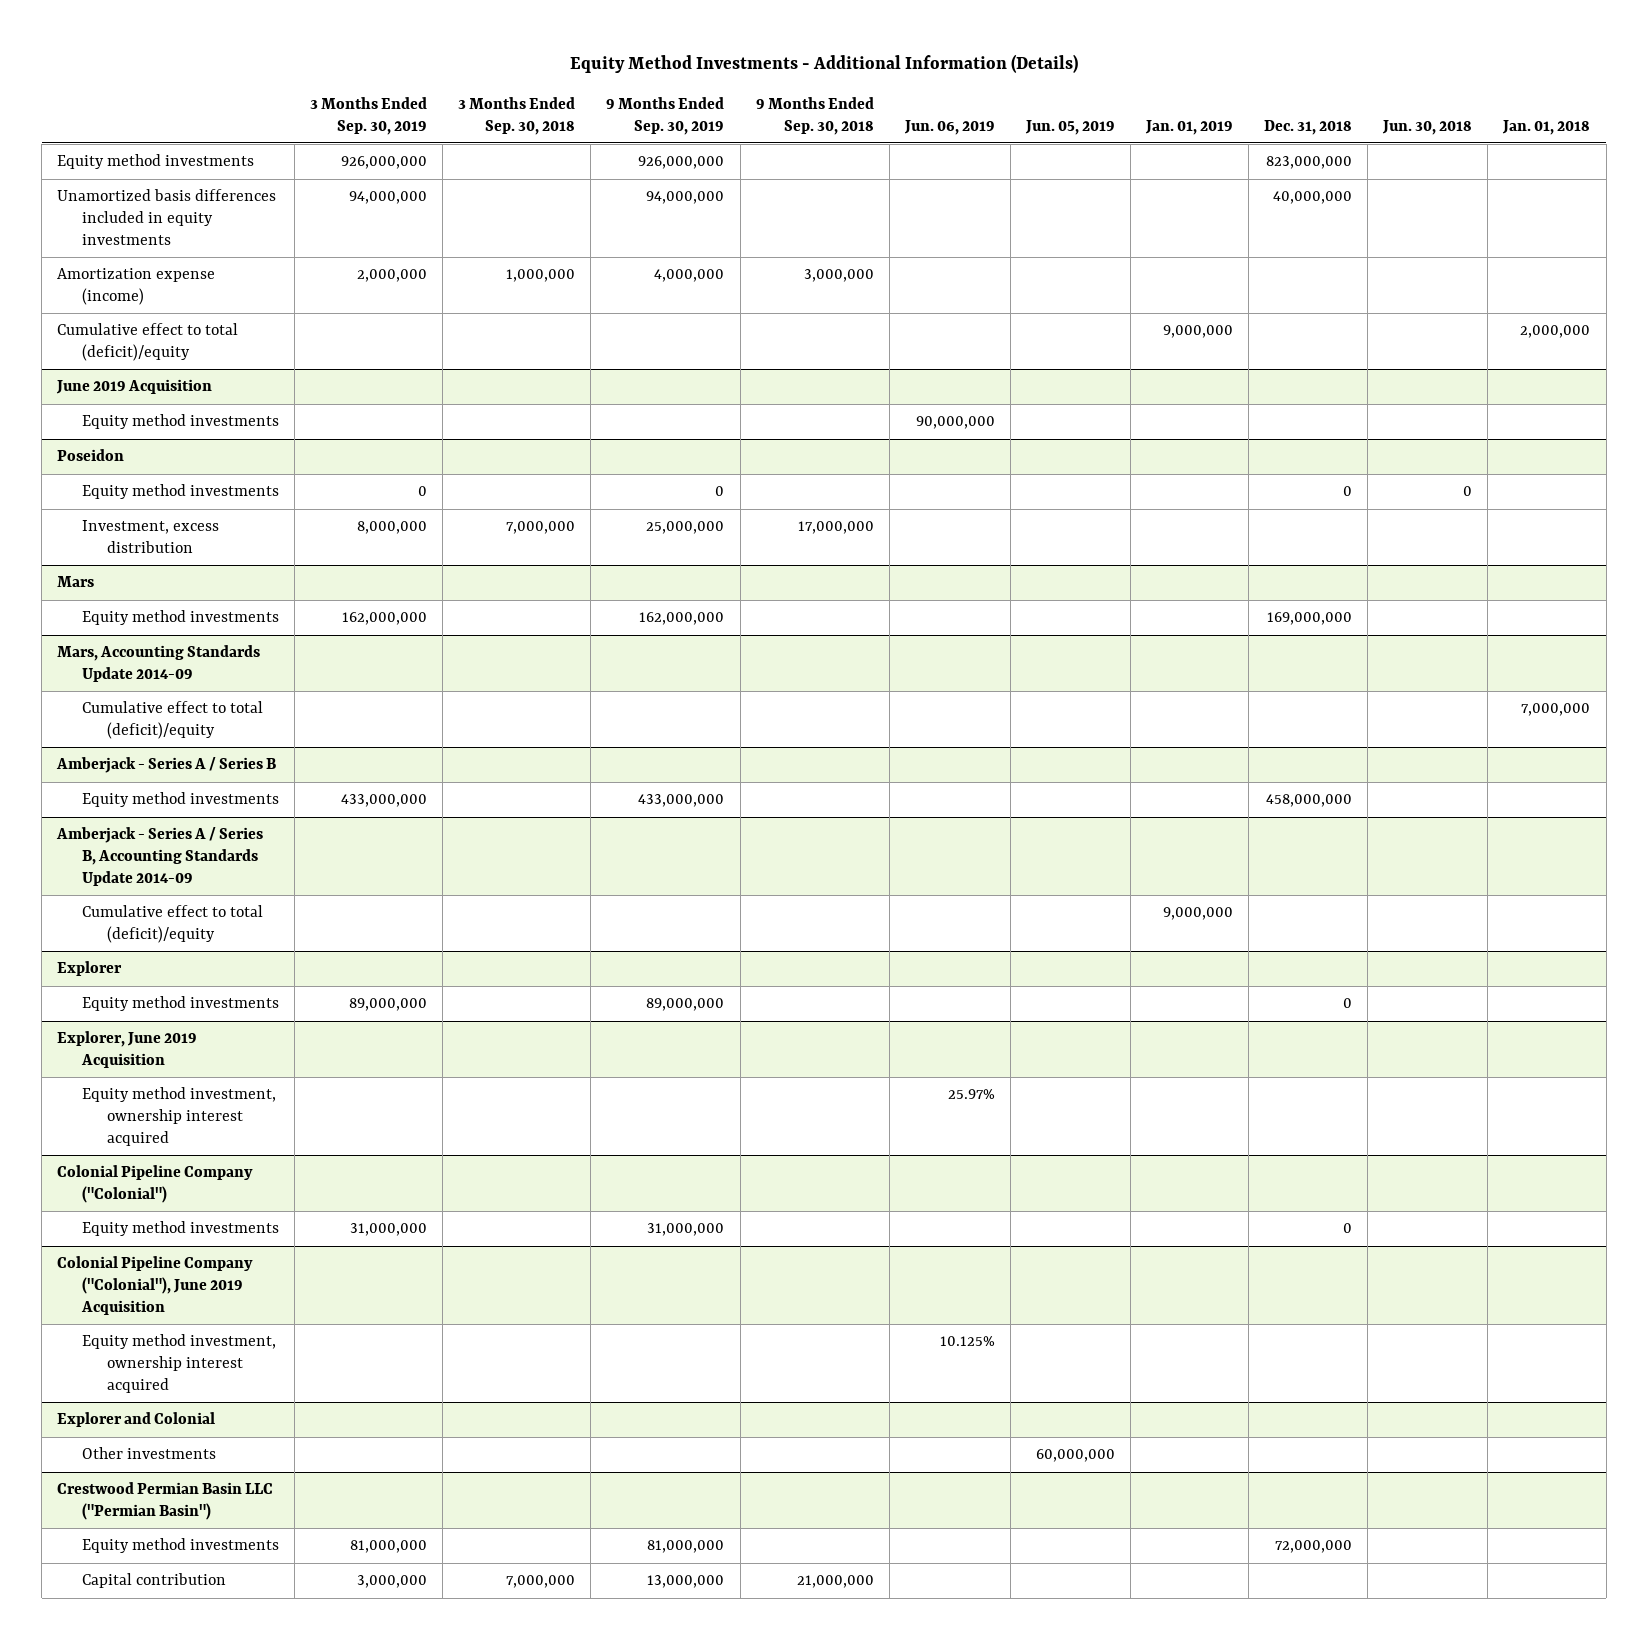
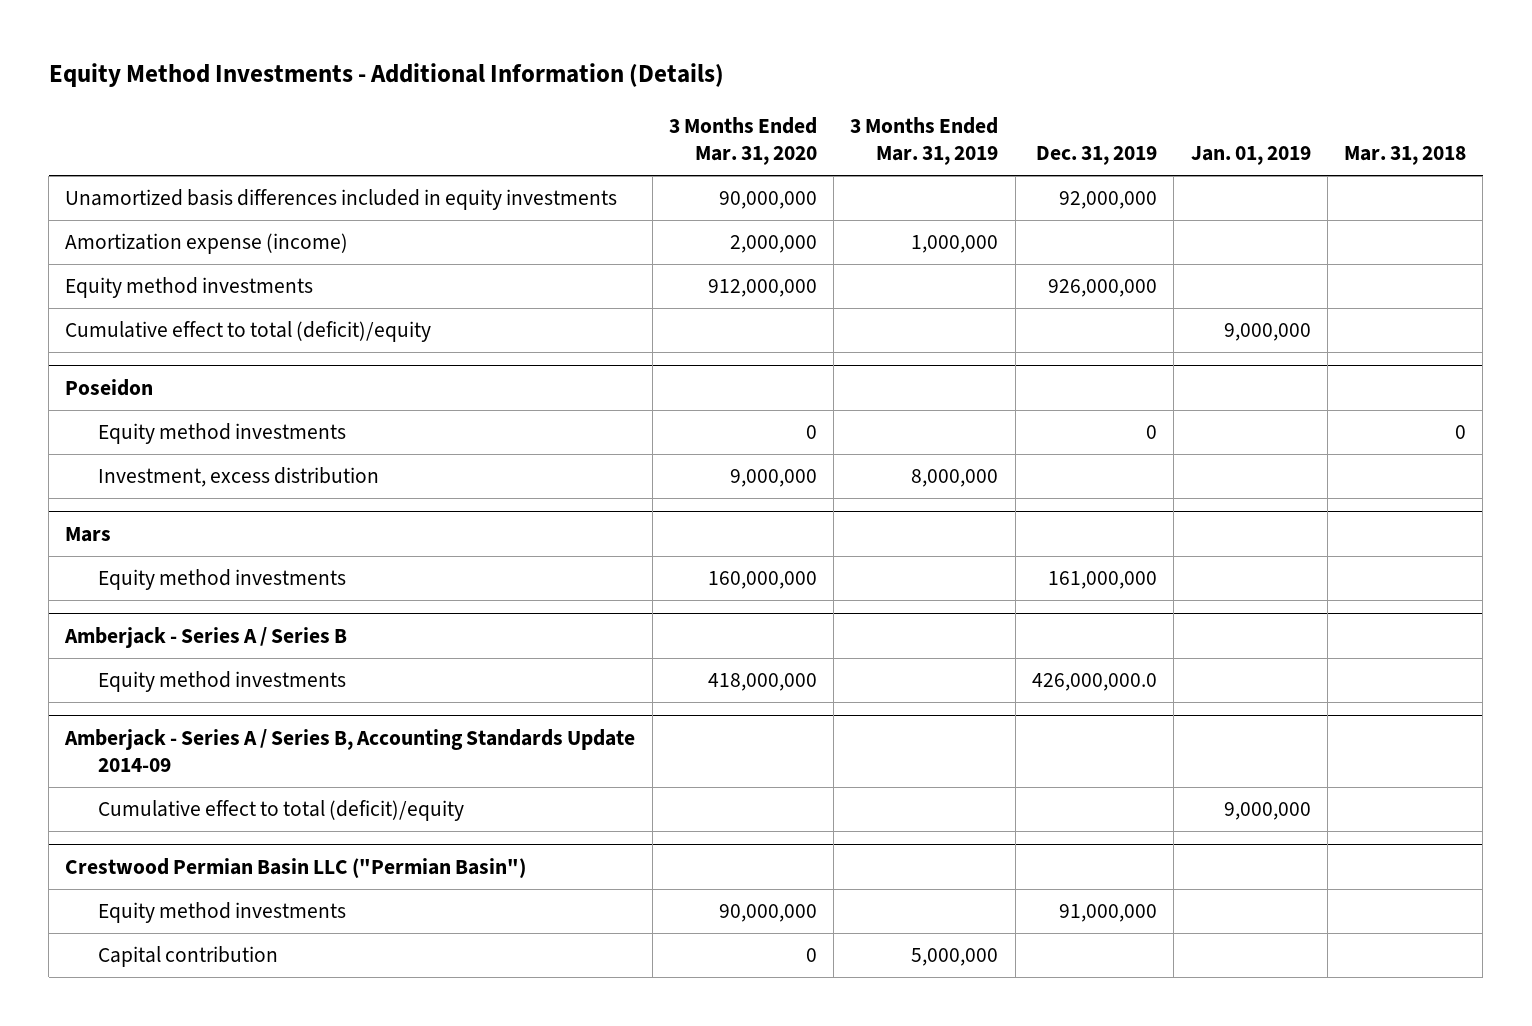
- | 3 Months Ended Sep. 30, 2019 | 3 Months Ended Sep. 30, 2018 | 9 Months Ended Sep. 30, 2019 | 9 Months Ended Sep. 30, 2018 | Jun. 06, 2019 | Jun. 05, 2019 | Jan. 01, 2019 | Dec. 31, 2018 | Jun. 30, 2018 | Jan. 01, 2018
+ | 3 Months Ended Mar. 31, 2020 | 3 Months Ended Mar. 31, 2019 | Dec. 31, 2019 | Jan. 01, 2019 | Mar. 31, 2018
moved down: Equity method investments | 912,000,000 | | 926,000,000 | |
- June 2019 Acquisition
- Equity method investments | | | | | 90,000,000 | | | | |
- Mars, Accounting Standards Update 2014-09
- Cumulative effect to total (deficit)/equity | | | | | | | | | | 7,000,000
- Explorer
- Equity method investments | 89,000,000 | | 89,000,000 | | | | | 0 | |
- Explorer, June 2019 Acquisition
- Equity method investment, ownership interest acquired | | | | | 25.97% | | | | |
- Colonial Pipeline Company ("Colonial")
- Equity method investments | 31,000,000 | | 31,000,000 | | | | | 0 | |
- Colonial Pipeline Company ("Colonial"), June 2019 Acquisition
- Equity method investment, ownership interest acquired | | | | | 10.125% | | | | |
- Explorer and Colonial
- Other investments | | | | | | 60,000,000 | | | |

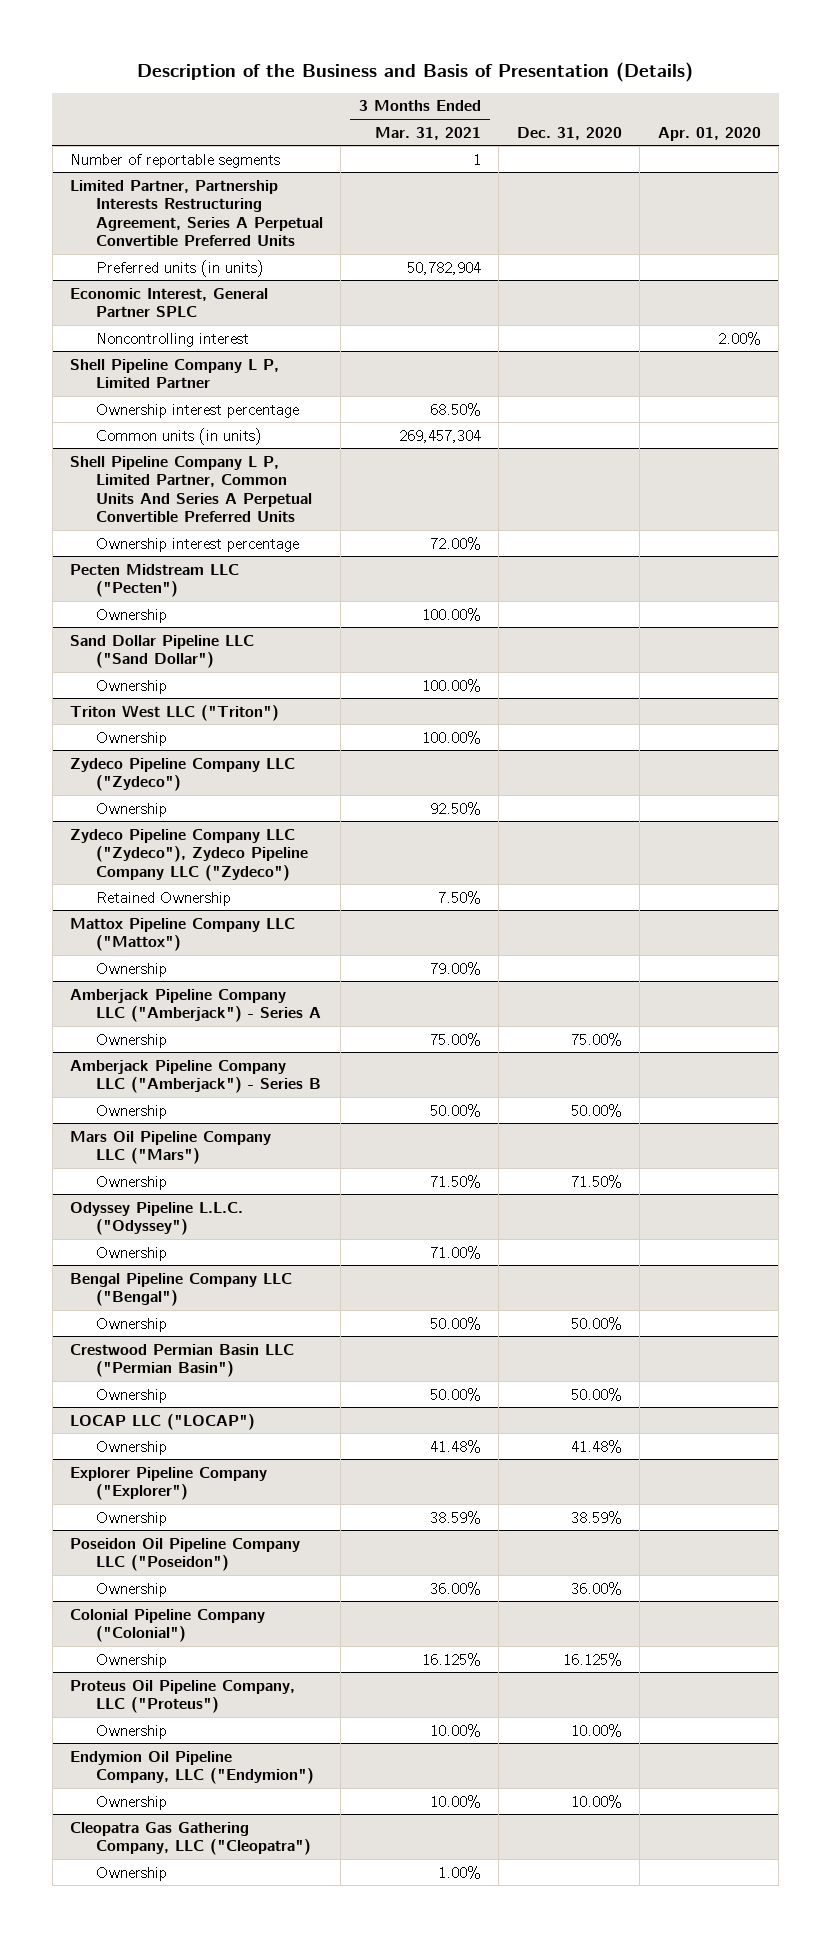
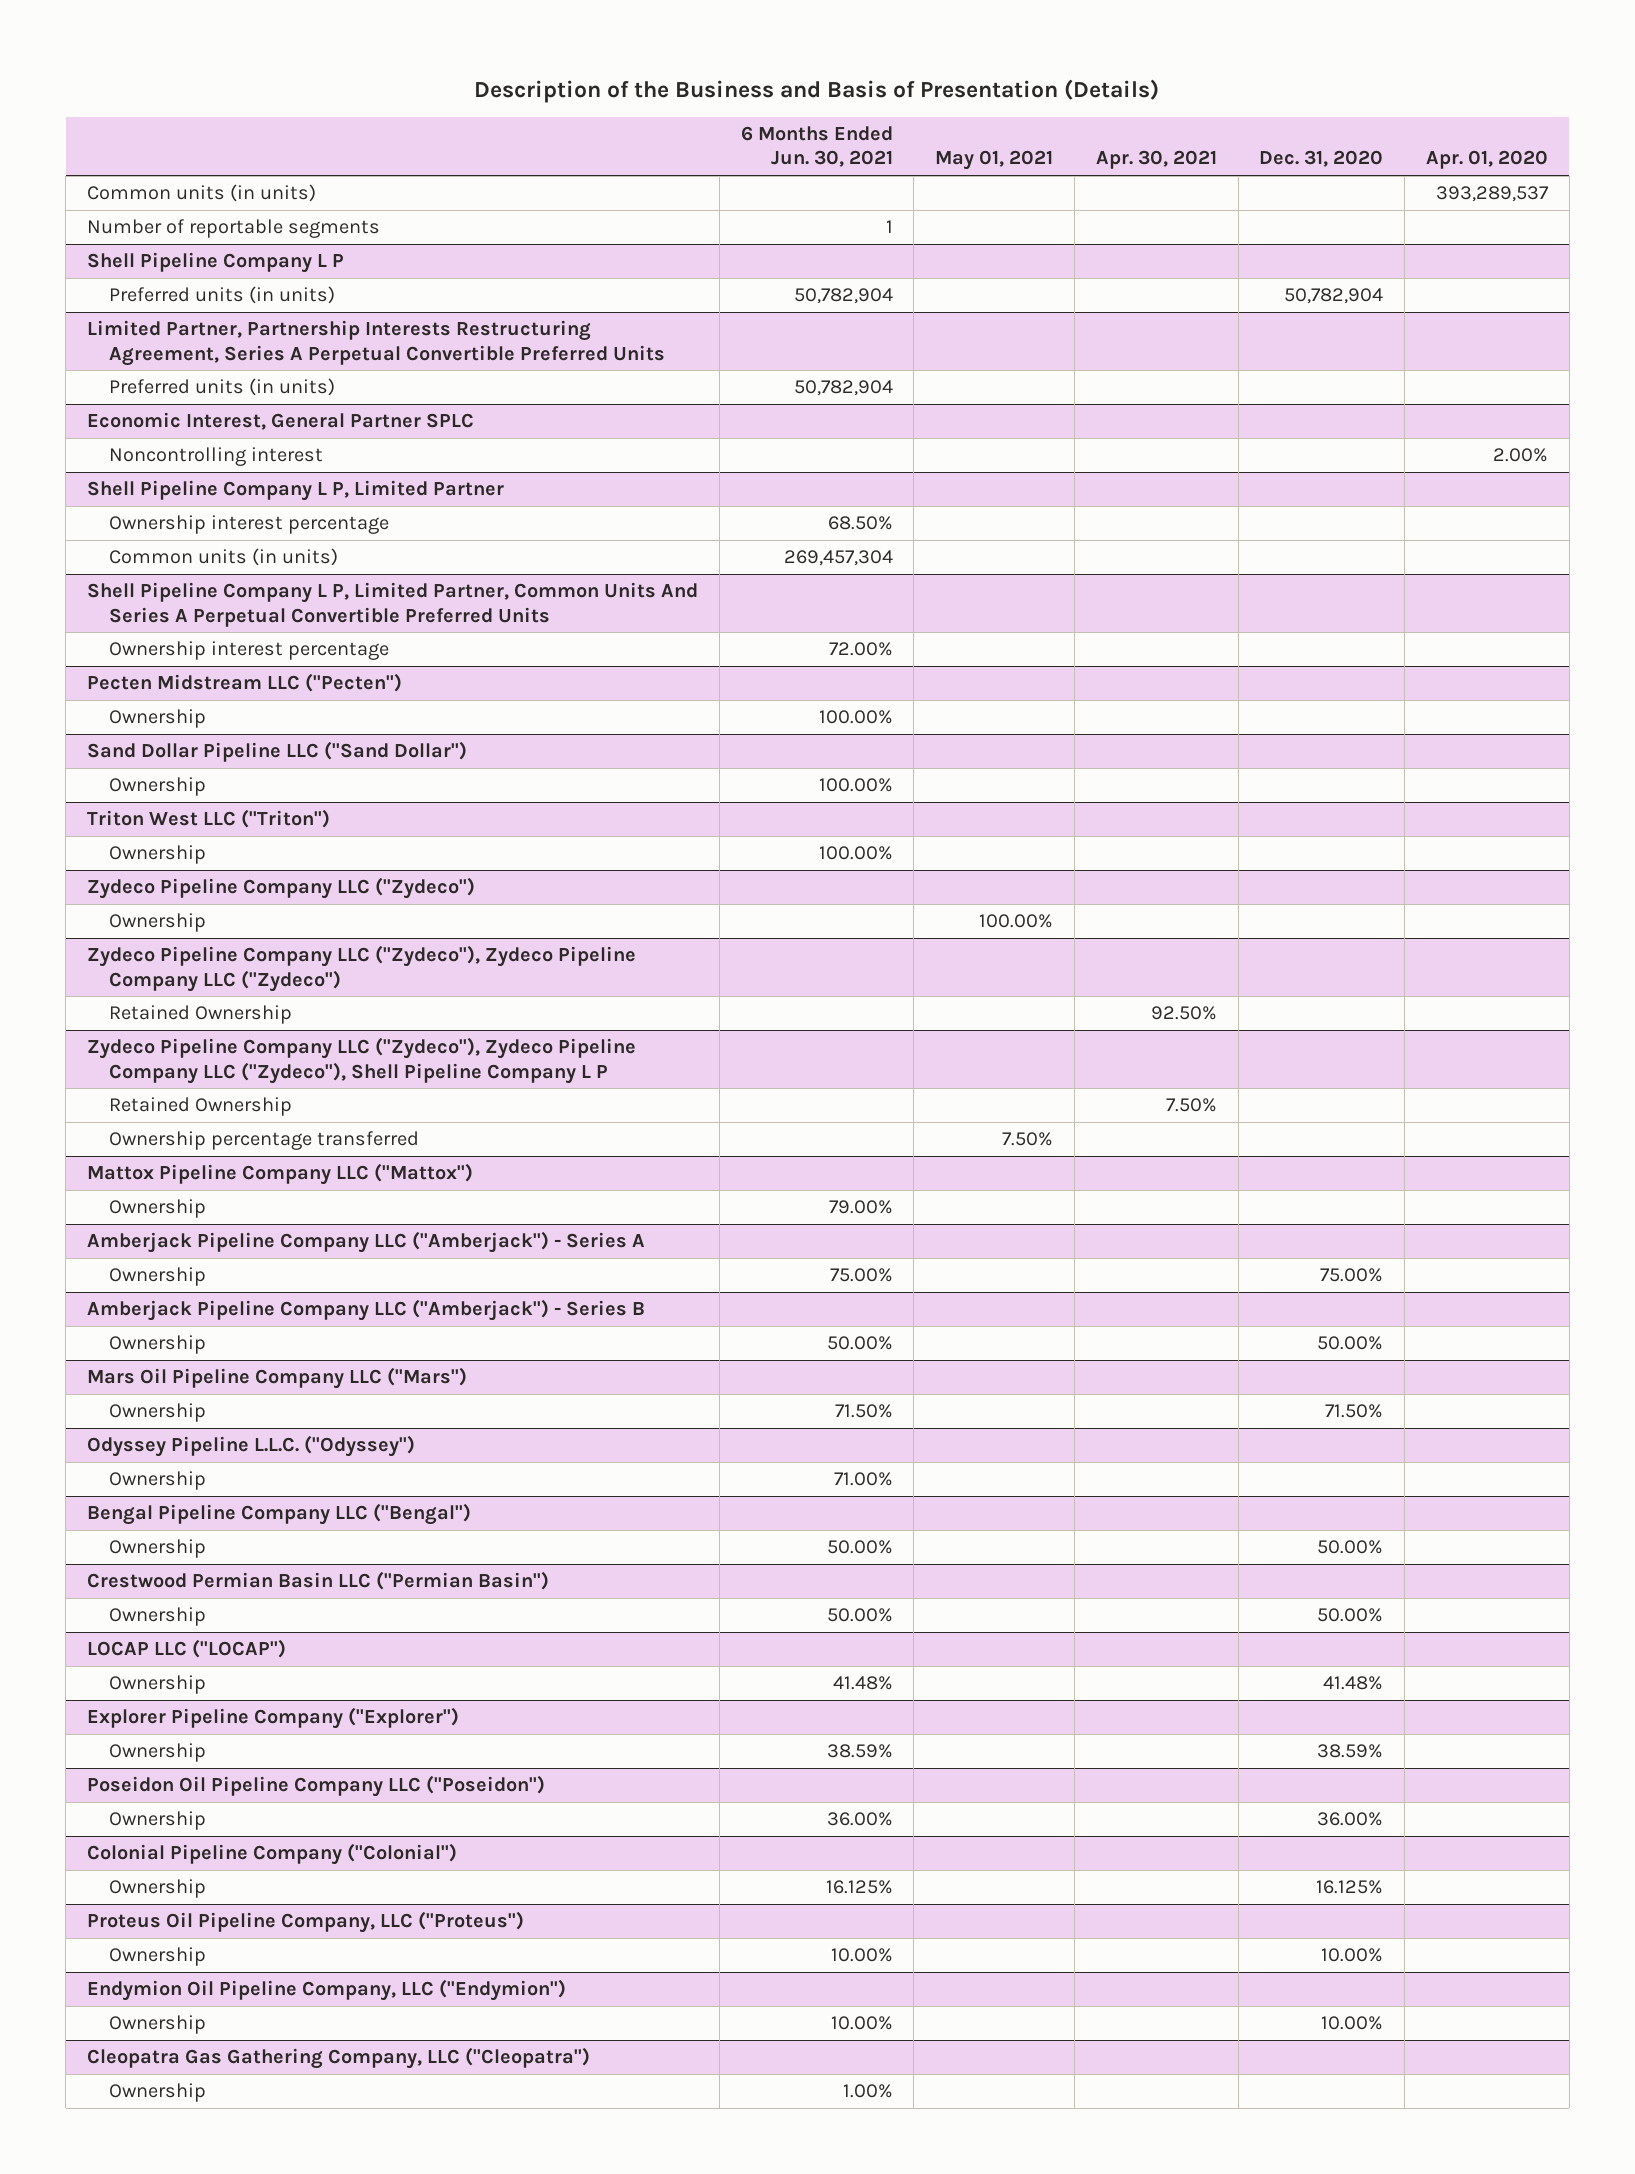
- | 3 Months Ended Mar. 31, 2021 | Dec. 31, 2020 | Apr. 01, 2020
+ | 6 Months Ended Jun. 30, 2021 | May 01, 2021 | Apr. 30, 2021 | Dec. 31, 2020 | Apr. 01, 2020
+ Common units (in units) | | | | | 393,289,537
+ Shell Pipeline Company L P
+ Preferred units (in units) | 50,782,904 | | | 50,782,904 |
+ Zydeco Pipeline Company LLC ("Zydeco"), Zydeco Pipeline Company LLC ("Zydeco"), Shell Pipeline Company L P
+ Retained Ownership | | | 7.50% | |
+ Ownership percentage transferred | | 7.50% | | |

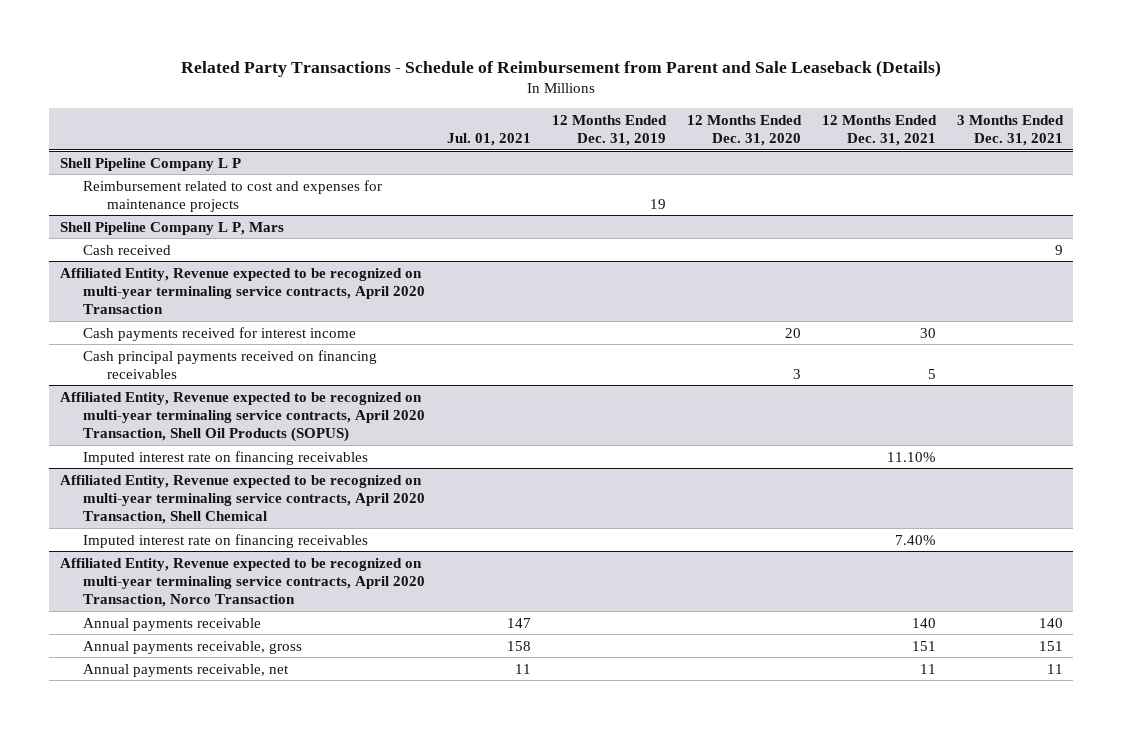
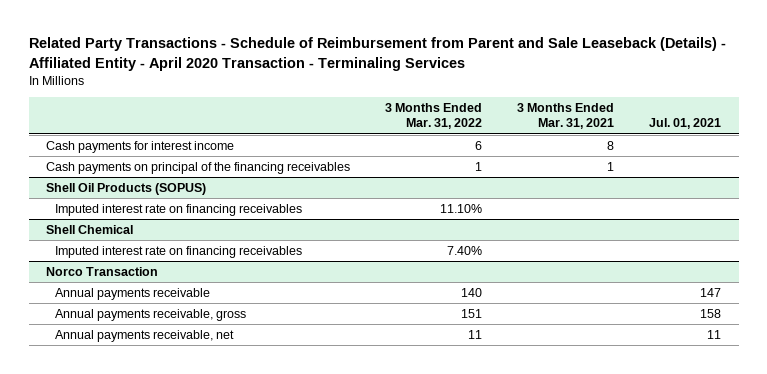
- Related Party Transactions - Schedule of Reimbursement from Parent and Sale Leaseback (Details)
+ Related Party Transactions - Schedule of Reimbursement from Parent and Sale Leaseback (Details) - Affiliated Entity - April 2020 Transaction - Terminaling Services
- | Jul. 01, 2021 | 12 Months Ended Dec. 31, 2019 | 12 Months Ended Dec. 31, 2020 | 12 Months Ended Dec. 31, 2021 | 3 Months Ended Dec. 31, 2021
+ | 3 Months Ended Mar. 31, 2022 | 3 Months Ended Mar. 31, 2021 | Jul. 01, 2021
- Shell Pipeline Company L P
- Reimbursement related to cost and expenses for maintenance projects | | 19 | | |
- Shell Pipeline Company L P, Mars
- Cash received | | | | | 9
- Affiliated Entity, Revenue expected to be recognized on multi-year terminaling service contracts, April 2020 Transaction
- Cash payments received for interest income | | | 20 | 30 |
- Cash principal payments received on financing receivables | | | 3 | 5 |
- Affiliated Entity, Revenue expected to be recognized on multi-year terminaling service contracts, April 2020 Transaction, Shell Oil Products (SOPUS)
+ Cash payments for interest income | 6 | 8 |
+ Cash payments on principal of the financing receivables | 1 | 1 |
+ Shell Oil Products (SOPUS)
- Affiliated Entity, Revenue expected to be recognized on multi-year terminaling service contracts, April 2020 Transaction, Shell Chemical
+ Shell Chemical
- Affiliated Entity, Revenue expected to be recognized on multi-year terminaling service contracts, April 2020 Transaction, Norco Transaction
+ Norco Transaction

